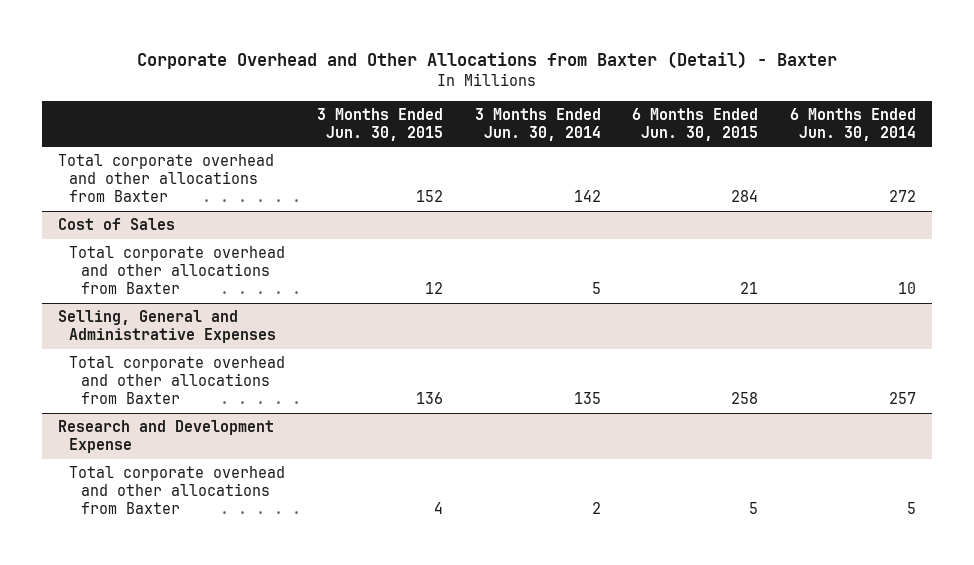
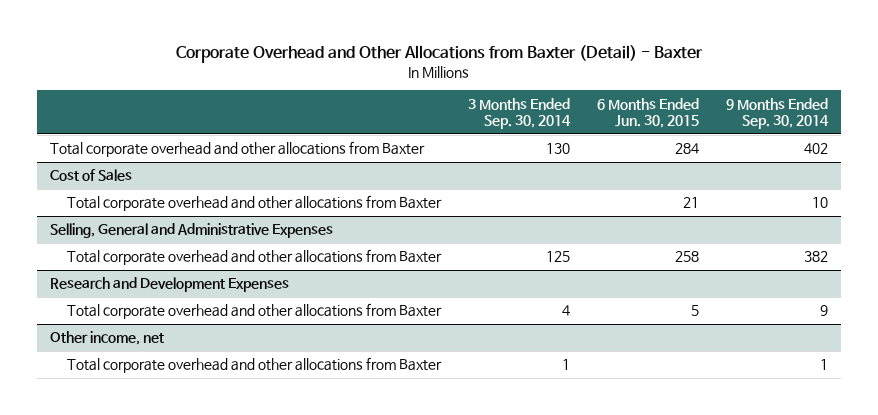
- | 3 Months Ended Jun. 30, 2015 | 3 Months Ended Jun. 30, 2014 | 6 Months Ended Jun. 30, 2015 | 6 Months Ended Jun. 30, 2014
+ | 3 Months Ended Sep. 30, 2014 | 6 Months Ended Jun. 30, 2015 | 9 Months Ended Sep. 30, 2014
- Research and Development Expense
+ Research and Development Expenses
+ Other income, net
+ Total corporate overhead and other allocations from Baxter | 1 | | 1

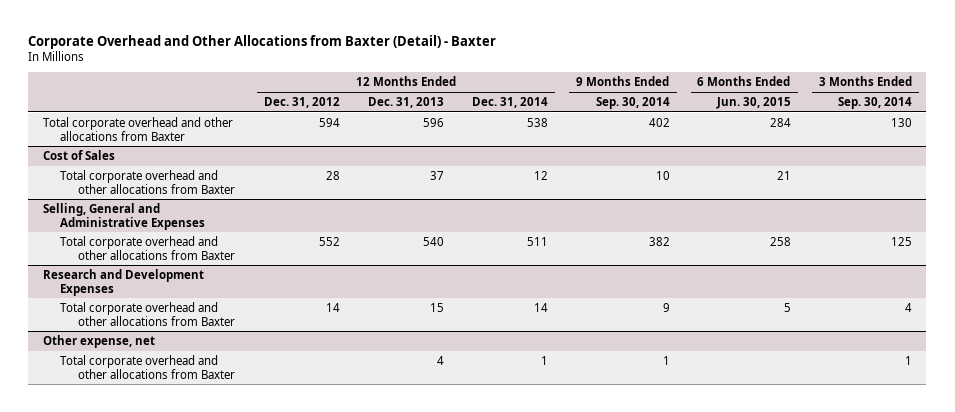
- | 3 Months Ended Sep. 30, 2014 | 6 Months Ended Jun. 30, 2015 | 9 Months Ended Sep. 30, 2014
+ | 12 Months Ended Dec. 31, 2012 | 12 Months Ended Dec. 31, 2013 | 12 Months Ended Dec. 31, 2014 | 9 Months Ended Sep. 30, 2014 | 6 Months Ended Jun. 30, 2015 | 3 Months Ended Sep. 30, 2014
- Other income, net
+ Other expense, net

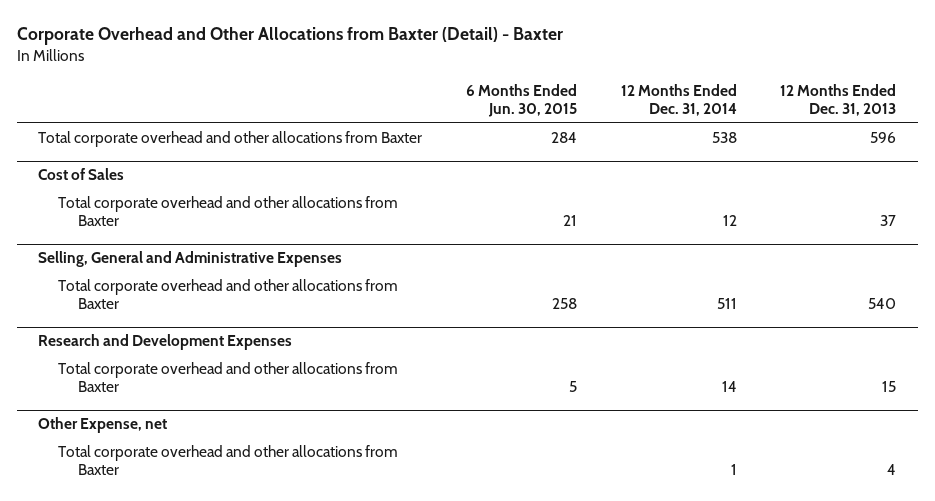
- | 12 Months Ended Dec. 31, 2012 | 12 Months Ended Dec. 31, 2013 | 12 Months Ended Dec. 31, 2014 | 9 Months Ended Sep. 30, 2014 | 6 Months Ended Jun. 30, 2015 | 3 Months Ended Sep. 30, 2014
+ | 6 Months Ended Jun. 30, 2015 | 12 Months Ended Dec. 31, 2014 | 12 Months Ended Dec. 31, 2013
- Other expense, net
+ Other Expense, net

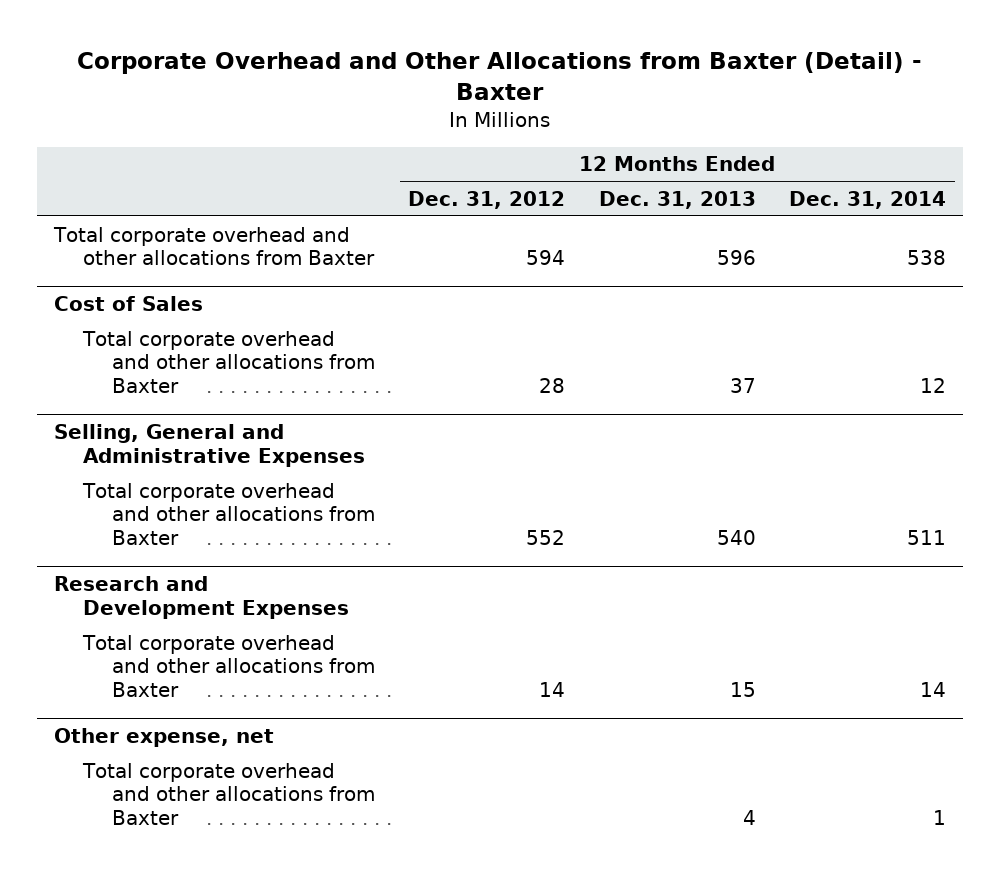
- | 6 Months Ended Jun. 30, 2015 | 12 Months Ended Dec. 31, 2014 | 12 Months Ended Dec. 31, 2013
+ | 12 Months Ended Dec. 31, 2012 | 12 Months Ended Dec. 31, 2013 | 12 Months Ended Dec. 31, 2014
- Other Expense, net
+ Other expense, net

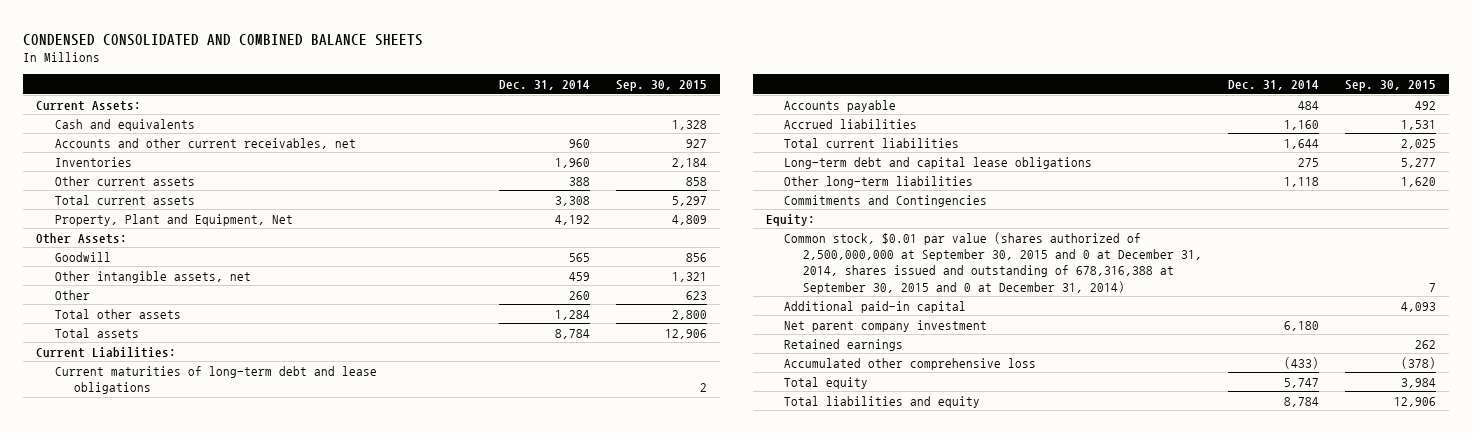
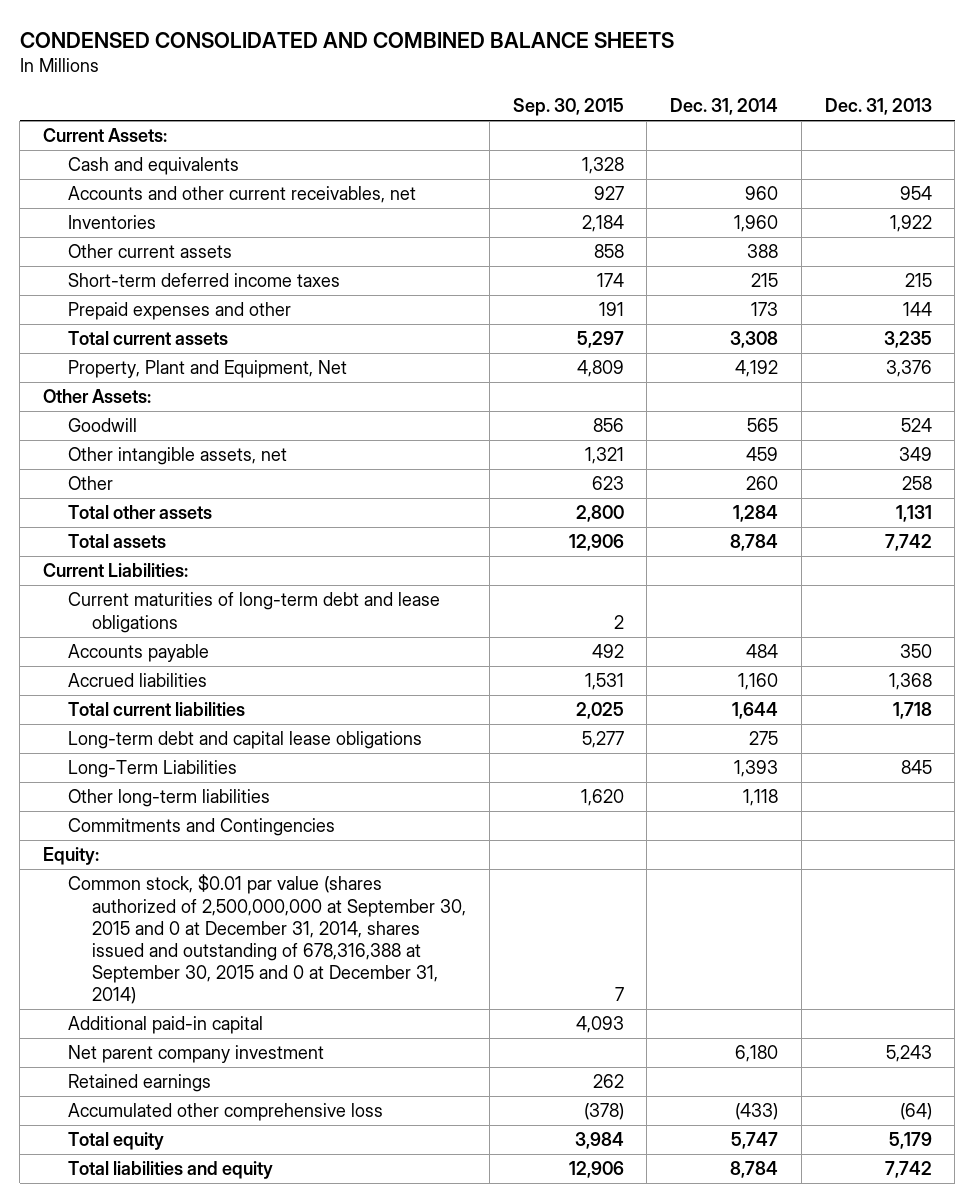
- | Dec. 31, 2014 | Sep. 30, 2015
+ | Sep. 30, 2015 | Dec. 31, 2014 | Dec. 31, 2013
+ Short-term deferred income taxes | 174 | 215 | 215
+ Prepaid expenses and other | 191 | 173 | 144
+ Long-Term Liabilities | | 1,393 | 845

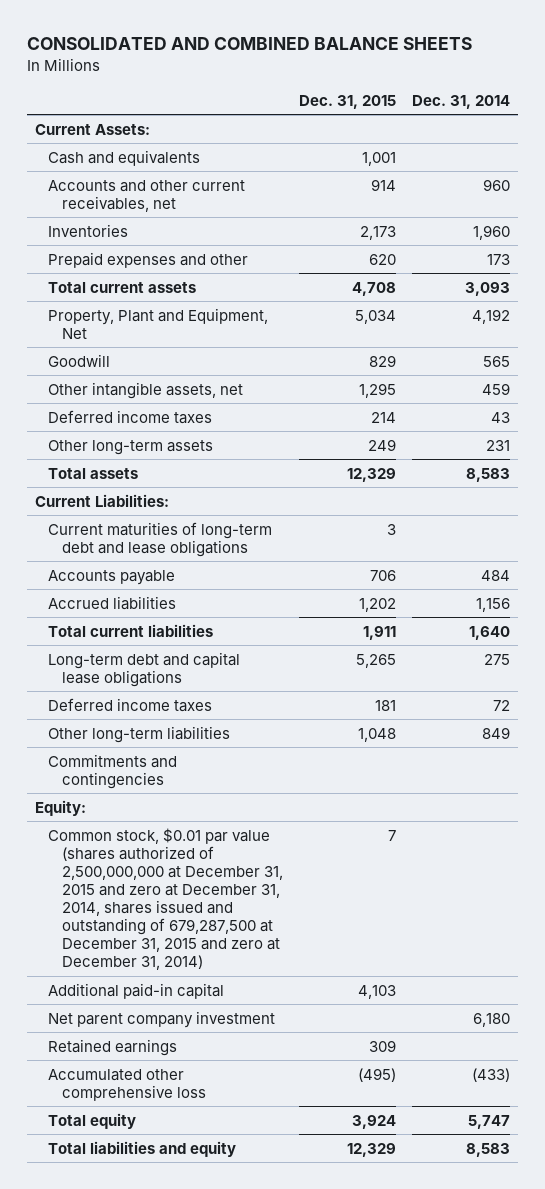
- CONDENSED CONSOLIDATED AND COMBINED BALANCE SHEETS
+ CONSOLIDATED AND COMBINED BALANCE SHEETS
- | Sep. 30, 2015 | Dec. 31, 2014 | Dec. 31, 2013
+ | Dec. 31, 2015 | Dec. 31, 2014
- Other current assets | 858 | 388 |
- Short-term deferred income taxes | 174 | 215 | 215
- Total current assets | 5,297 | 3,308 | 3,235
+ Total current assets | 4,708 | 3,093
- Other Assets:
- Other | 623 | 260 | 258
- Total other assets | 2,800 | 1,284 | 1,131
- Total assets | 12,906 | 8,784 | 7,742
+ Deferred income taxes | 214 | 43
+ Other long-term assets | 249 | 231
+ Total assets | 12,329 | 8,583
- Accrued liabilities | 1,531 | 1,160 | 1,368
- Total current liabilities | 2,025 | 1,644 | 1,718
+ Accrued liabilities | 1,202 | 1,156
+ Total current liabilities | 1,911 | 1,640
- Long-Term Liabilities | | 1,393 | 845
- Other long-term liabilities | 1,620 | 1,118 |
- Commitments and Contingencies
+ Deferred income taxes | 181 | 72
+ Other long-term liabilities | 1,048 | 849
+ Commitments and contingencies
- Common stock, $0.01 par value (shares authorized of 2,500,000,000 at September 30, 2015 and 0 at December 31, 2014, shares issued and outstanding of 678,316,388 at September 30, 2015 and 0 at December 31, 2014) | 7 | |
+ Common stock, $0.01 par value (shares authorized of 2,500,000,000 at December 31, 2015 and zero at December 31, 2014, shares issued and outstanding of 679,287,500 at December 31, 2015 and zero at December 31, 2014) | 7 |
- Total liabilities and equity | 12,906 | 8,784 | 7,742
+ Total liabilities and equity | 12,329 | 8,583

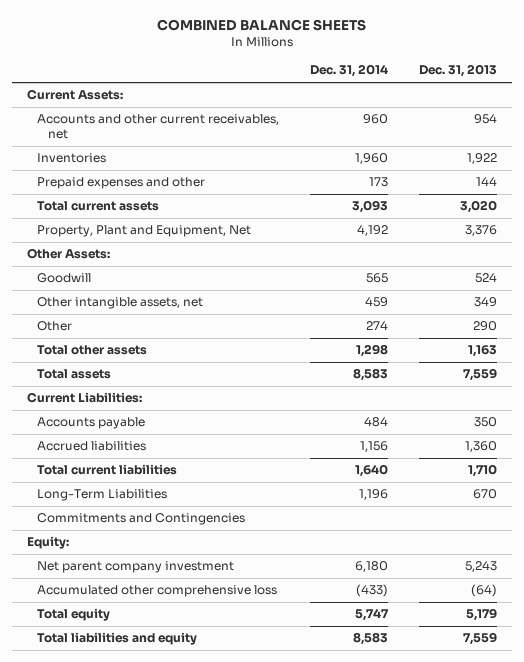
- CONSOLIDATED AND COMBINED BALANCE SHEETS
+ COMBINED BALANCE SHEETS
- | Dec. 31, 2015 | Dec. 31, 2014
+ | Dec. 31, 2014 | Dec. 31, 2013
- Cash and equivalents | 1,001 |
+ Other Assets:
- Deferred income taxes | 214 | 43
- Other long-term assets | 249 | 231
+ Other | 274 | 290
+ Total other assets | 1,298 | 1,163
- Current maturities of long-term debt and lease obligations | 3 |
- Long-term debt and capital lease obligations | 5,265 | 275
- Deferred income taxes | 181 | 72
- Other long-term liabilities | 1,048 | 849
- Commitments and contingencies
+ Long-Term Liabilities | 1,196 | 670
+ Commitments and Contingencies
- Common stock, $0.01 par value (shares authorized of 2,500,000,000 at December 31, 2015 and zero at December 31, 2014, shares issued and outstanding of 679,287,500 at December 31, 2015 and zero at December 31, 2014) | 7 |
- Additional paid-in capital | 4,103 |
- Retained earnings | 309 |

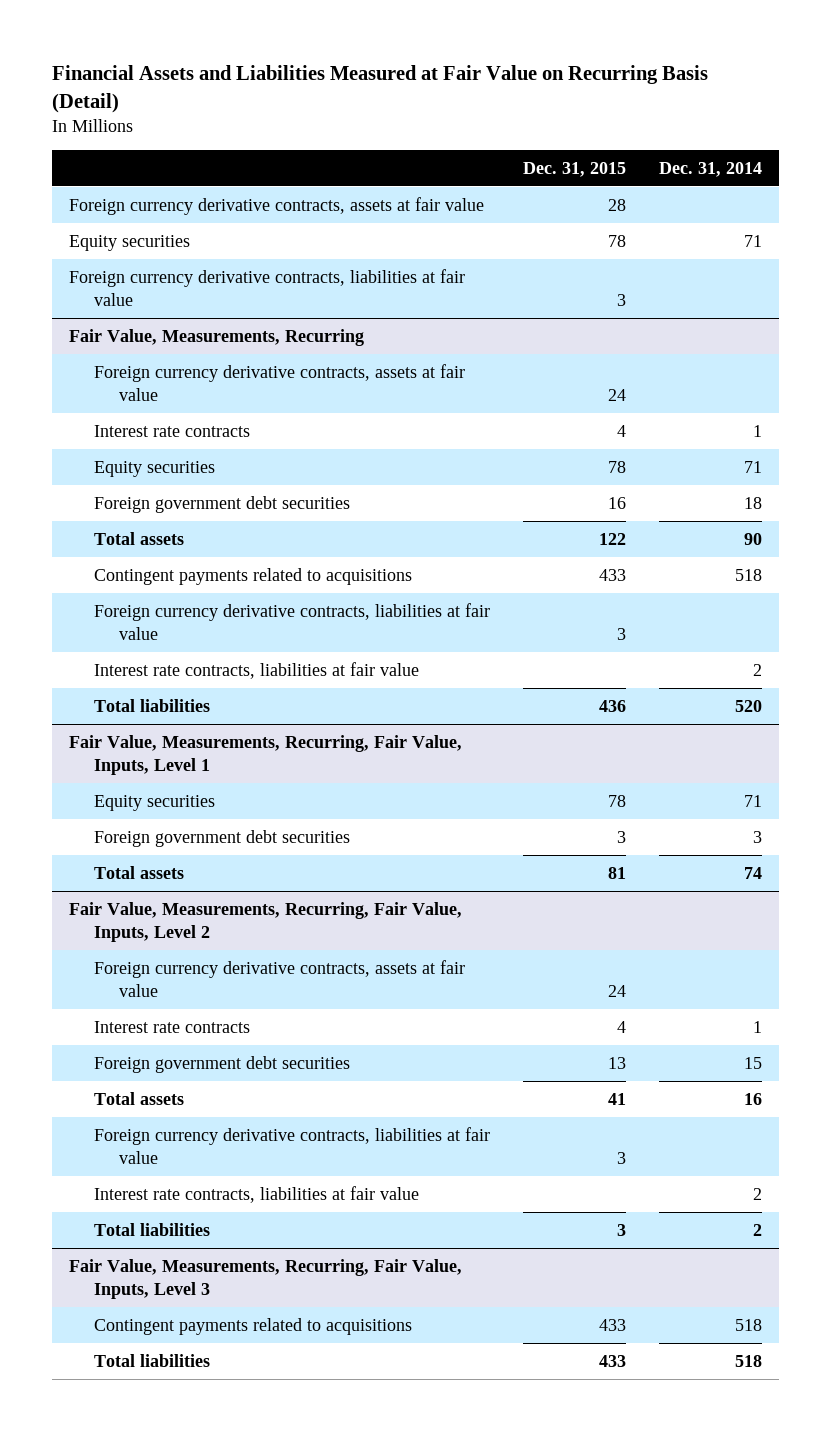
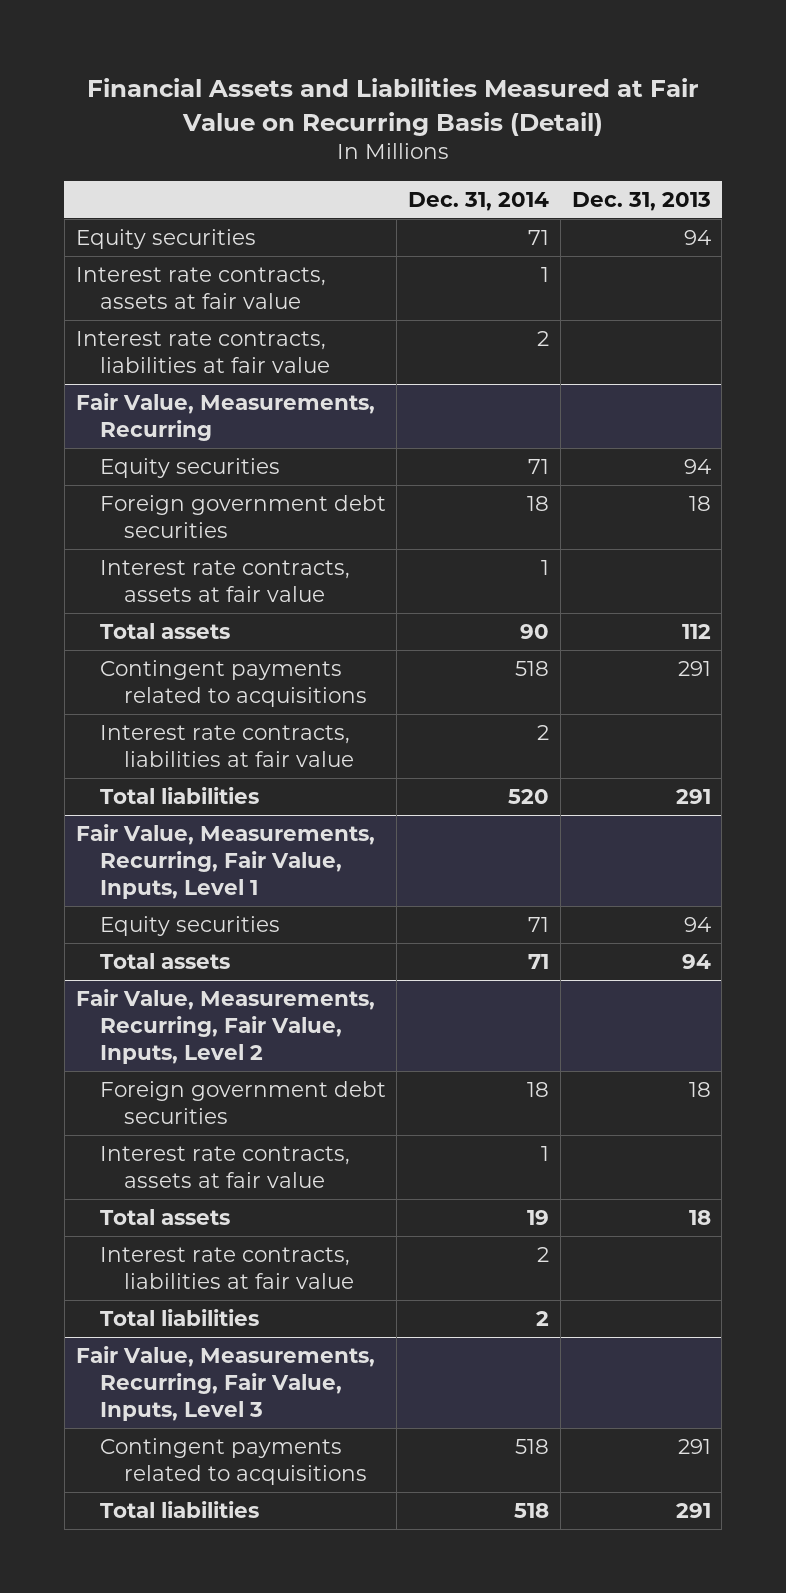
- | Dec. 31, 2015 | Dec. 31, 2014
+ | Dec. 31, 2014 | Dec. 31, 2013
- Foreign currency derivative contracts, assets at fair value | 28 |
- Foreign currency derivative contracts, liabilities at fair value | 3 |
+ Interest rate contracts, assets at fair value | 1 |
+ Interest rate contracts, liabilities at fair value | 2 |
@ Fair Value, Measurements, Recurring
- Foreign currency derivative contracts, assets at fair value | 24 |
- Interest rate contracts | 4 | 1
+ Interest rate contracts, assets at fair value | 1 |
- Foreign currency derivative contracts, liabilities at fair value | 3 |
@ Fair Value, Measurements, Recurring, Fair Value, Inputs, Level 1
- Foreign government debt securities | 3 | 3
- Total assets | 81 | 74
+ Total assets | 71 | 94
@ Fair Value, Measurements, Recurring, Fair Value, Inputs, Level 2
- Foreign currency derivative contracts, assets at fair value | 24 |
- Interest rate contracts | 4 | 1
- Foreign government debt securities | 13 | 15
- Total assets | 41 | 16
- Foreign currency derivative contracts, liabilities at fair value | 3 |
+ Foreign government debt securities | 18 | 18
+ Interest rate contracts, assets at fair value | 1 |
+ Total assets | 19 | 18

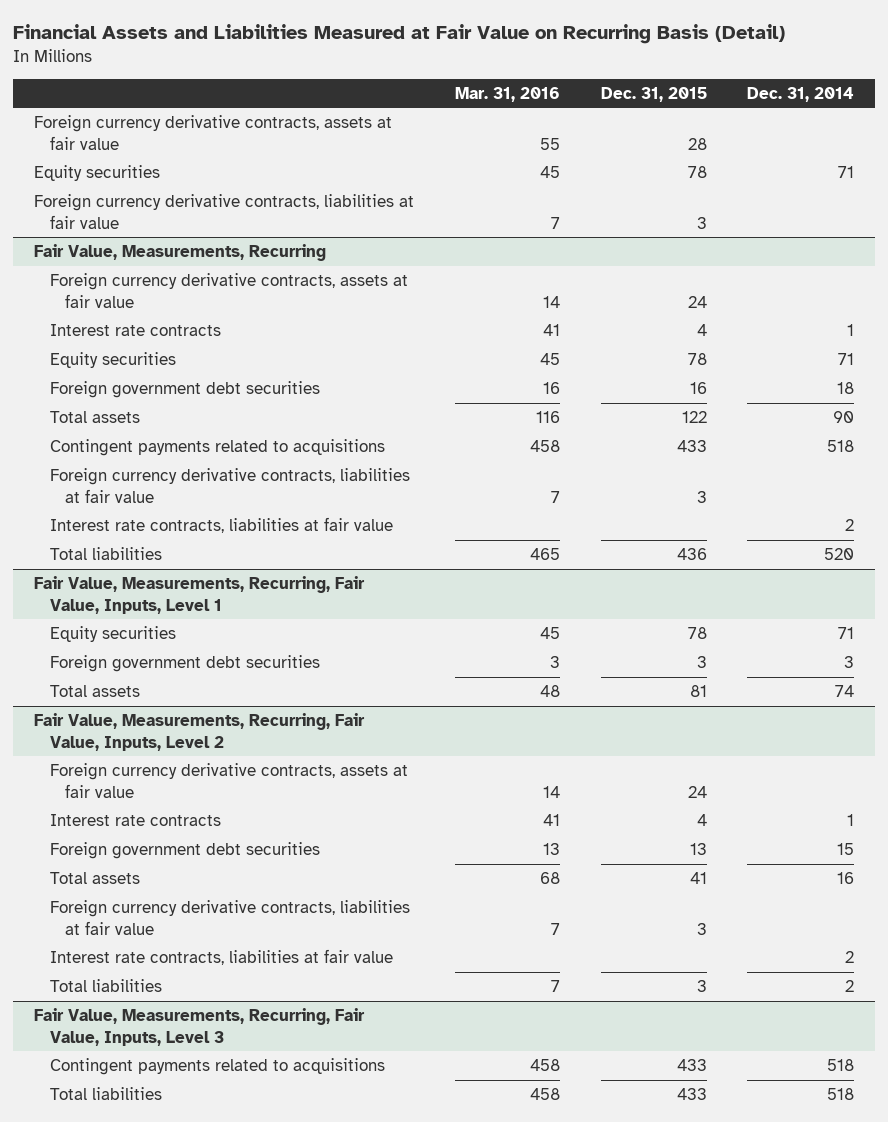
- | Dec. 31, 2014 | Dec. 31, 2013
+ | Mar. 31, 2016 | Dec. 31, 2015 | Dec. 31, 2014
+ Foreign currency derivative contracts, assets at fair value | 55 | 28 |
- Interest rate contracts, assets at fair value | 1 |
- Interest rate contracts, liabilities at fair value | 2 |
+ Foreign currency derivative contracts, liabilities at fair value | 7 | 3 |
@ Fair Value, Measurements, Recurring
+ Foreign currency derivative contracts, assets at fair value | 14 | 24 |
+ Interest rate contracts | 41 | 4 | 1
- Interest rate contracts, assets at fair value | 1 |
+ Foreign currency derivative contracts, liabilities at fair value | 7 | 3 |
@ Fair Value, Measurements, Recurring, Fair Value, Inputs, Level 1
- Total assets | 71 | 94
+ Foreign government debt securities | 3 | 3 | 3
+ Total assets | 48 | 81 | 74
@ Fair Value, Measurements, Recurring, Fair Value, Inputs, Level 2
- Foreign government debt securities | 18 | 18
- Interest rate contracts, assets at fair value | 1 |
- Total assets | 19 | 18
+ Foreign currency derivative contracts, assets at fair value | 14 | 24 |
+ Interest rate contracts | 41 | 4 | 1
+ Foreign government debt securities | 13 | 13 | 15
+ Total assets | 68 | 41 | 16
+ Foreign currency derivative contracts, liabilities at fair value | 7 | 3 |

